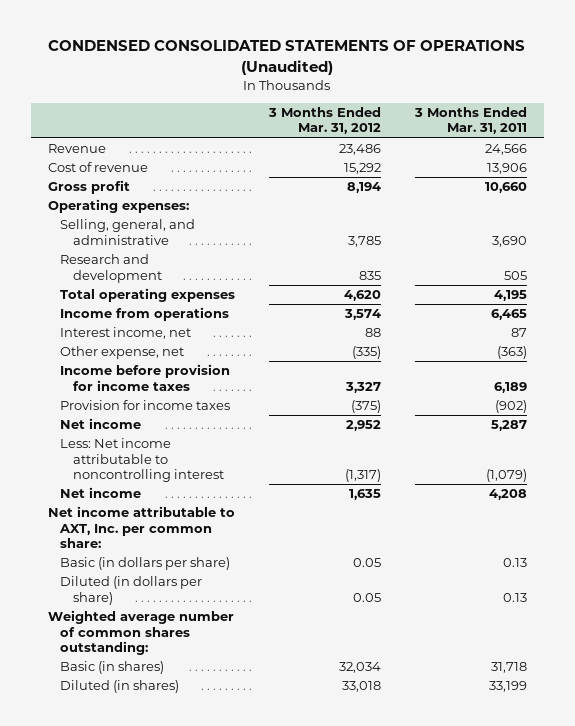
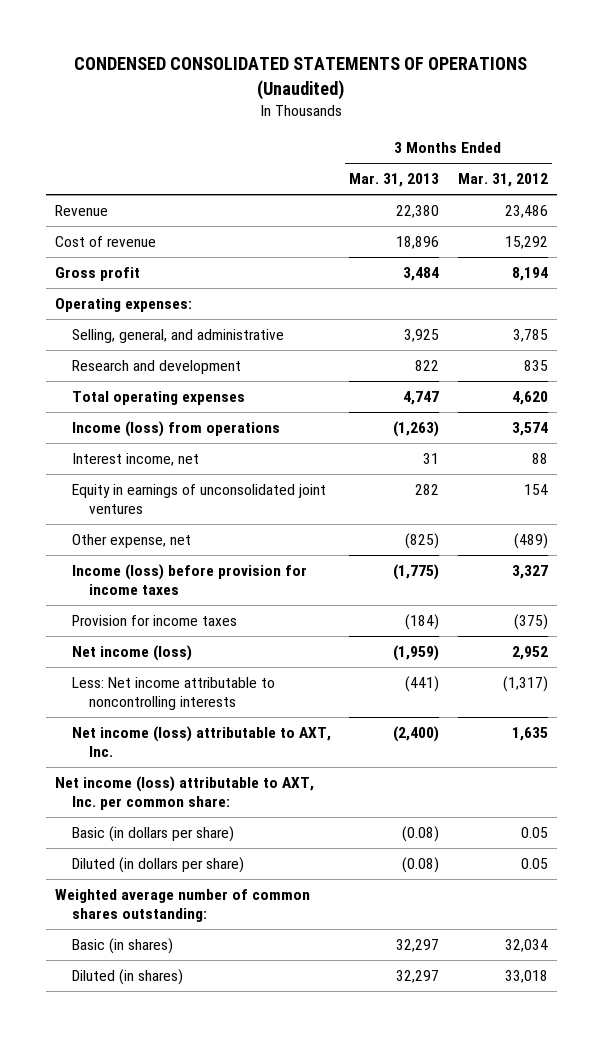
- | 3 Months Ended Mar. 31, 2012 | 3 Months Ended Mar. 31, 2011
+ | 3 Months Ended Mar. 31, 2013 | 3 Months Ended Mar. 31, 2012
- Income from operations | 3,574 | 6,465
+ Income (loss) from operations | (1,263) | 3,574
- Other expense, net | (335) | (363)
- Income before provision for income taxes | 3,327 | 6,189
+ Equity in earnings of unconsolidated joint ventures | 282 | 154
+ Other expense, net | (825) | (489)
+ Income (loss) before provision for income taxes | (1,775) | 3,327
- Net income | 2,952 | 5,287
- Less: Net income attributable to noncontrolling interest | (1,317) | (1,079)
- Net income | 1,635 | 4,208
- Net income attributable to AXT, Inc. per common share:
+ Net income (loss) | (1,959) | 2,952
+ Less: Net income attributable to noncontrolling interests | (441) | (1,317)
+ Net income (loss) attributable to AXT, Inc. | (2,400) | 1,635
+ Net income (loss) attributable to AXT, Inc. per common share:

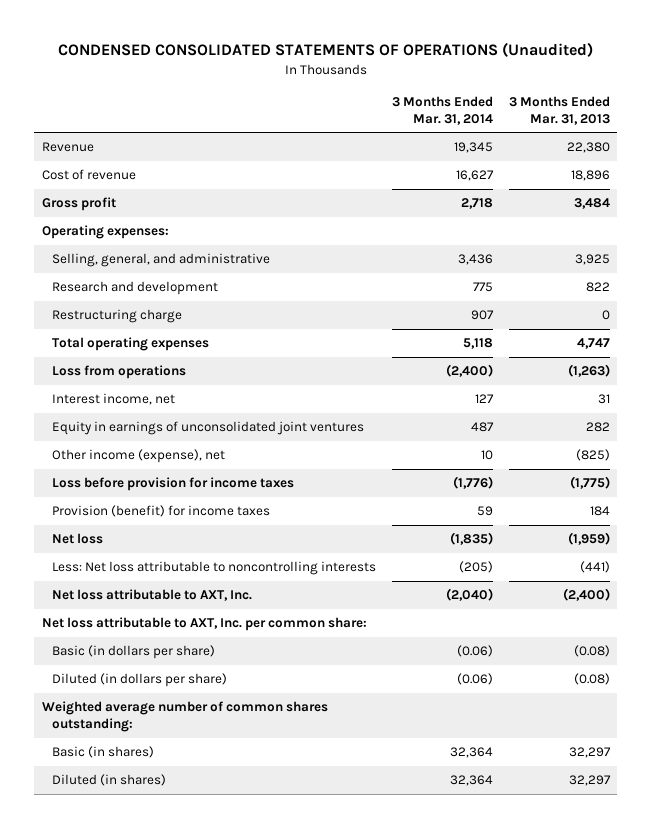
- | 3 Months Ended Mar. 31, 2013 | 3 Months Ended Mar. 31, 2012
+ | 3 Months Ended Mar. 31, 2014 | 3 Months Ended Mar. 31, 2013
+ Restructuring charge | 907 | 0
- Income (loss) from operations | (1,263) | 3,574
+ Loss from operations | (2,400) | (1,263)
- Other expense, net | (825) | (489)
- Income (loss) before provision for income taxes | (1,775) | 3,327
- Provision for income taxes | (184) | (375)
- Net income (loss) | (1,959) | 2,952
- Less: Net income attributable to noncontrolling interests | (441) | (1,317)
- Net income (loss) attributable to AXT, Inc. | (2,400) | 1,635
- Net income (loss) attributable to AXT, Inc. per common share:
+ Other income (expense), net | 10 | (825)
+ Loss before provision for income taxes | (1,776) | (1,775)
+ Provision (benefit) for income taxes | 59 | 184
+ Net loss | (1,835) | (1,959)
+ Less: Net loss attributable to noncontrolling interests | (205) | (441)
+ Net loss attributable to AXT, Inc. | (2,040) | (2,400)
+ Net loss attributable to AXT, Inc. per common share:

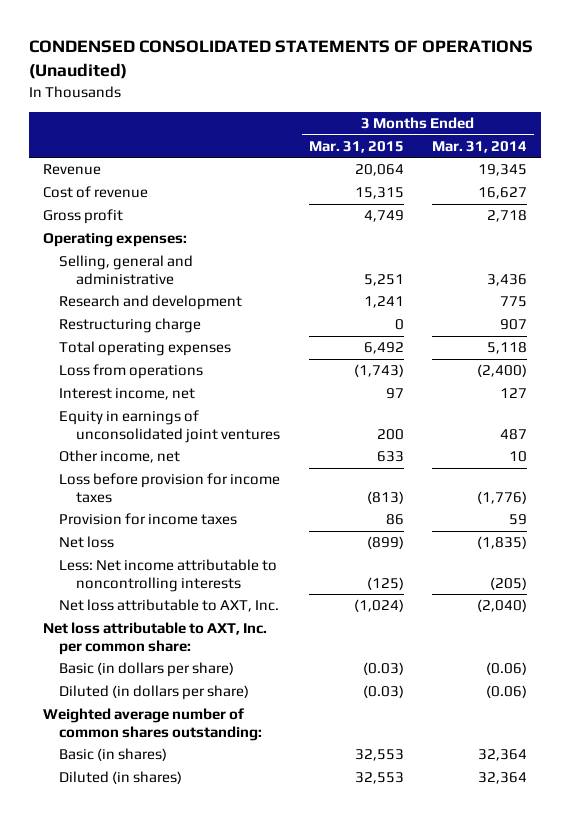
- | 3 Months Ended Mar. 31, 2014 | 3 Months Ended Mar. 31, 2013
+ | 3 Months Ended Mar. 31, 2015 | 3 Months Ended Mar. 31, 2014
- Selling, general, and administrative | 3,436 | 3,925
+ Selling, general and administrative | 5,251 | 3,436
- Other income (expense), net | 10 | (825)
+ Other income, net | 633 | 10
- Provision (benefit) for income taxes | 59 | 184
+ Provision for income taxes | 86 | 59
- Less: Net loss attributable to noncontrolling interests | (205) | (441)
+ Less: Net income attributable to noncontrolling interests | (125) | (205)

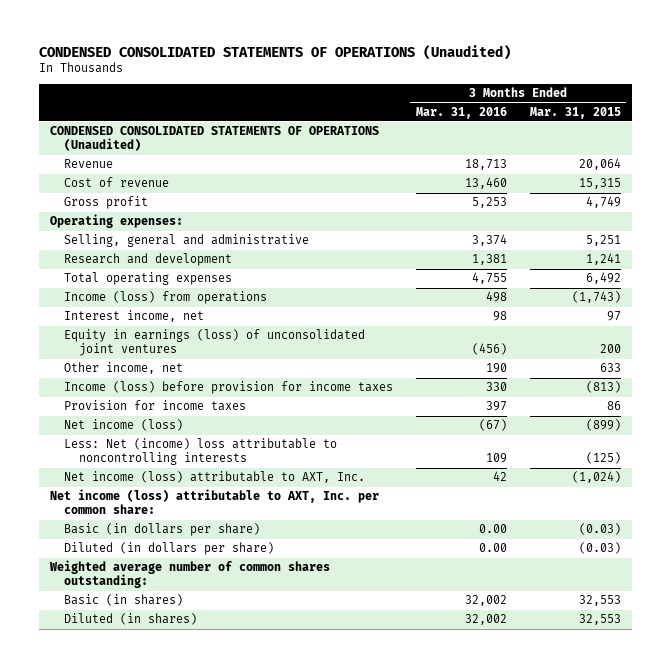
- | 3 Months Ended Mar. 31, 2015 | 3 Months Ended Mar. 31, 2014
+ | 3 Months Ended Mar. 31, 2016 | 3 Months Ended Mar. 31, 2015
+ CONDENSED CONSOLIDATED STATEMENTS OF OPERATIONS (Unaudited)
- Restructuring charge | 0 | 907
- Loss from operations | (1,743) | (2,400)
+ Income (loss) from operations | 498 | (1,743)
- Equity in earnings of unconsolidated joint ventures | 200 | 487
+ Equity in earnings (loss) of unconsolidated joint ventures | (456) | 200
- Loss before provision for income taxes | (813) | (1,776)
+ Income (loss) before provision for income taxes | 330 | (813)
- Net loss | (899) | (1,835)
- Less: Net income attributable to noncontrolling interests | (125) | (205)
- Net loss attributable to AXT, Inc. | (1,024) | (2,040)
- Net loss attributable to AXT, Inc. per common share:
+ Net income (loss) | (67) | (899)
+ Less: Net (income) loss attributable to noncontrolling interests | 109 | (125)
+ Net income (loss) attributable to AXT, Inc. | 42 | (1,024)
+ Net income (loss) attributable to AXT, Inc. per common share:

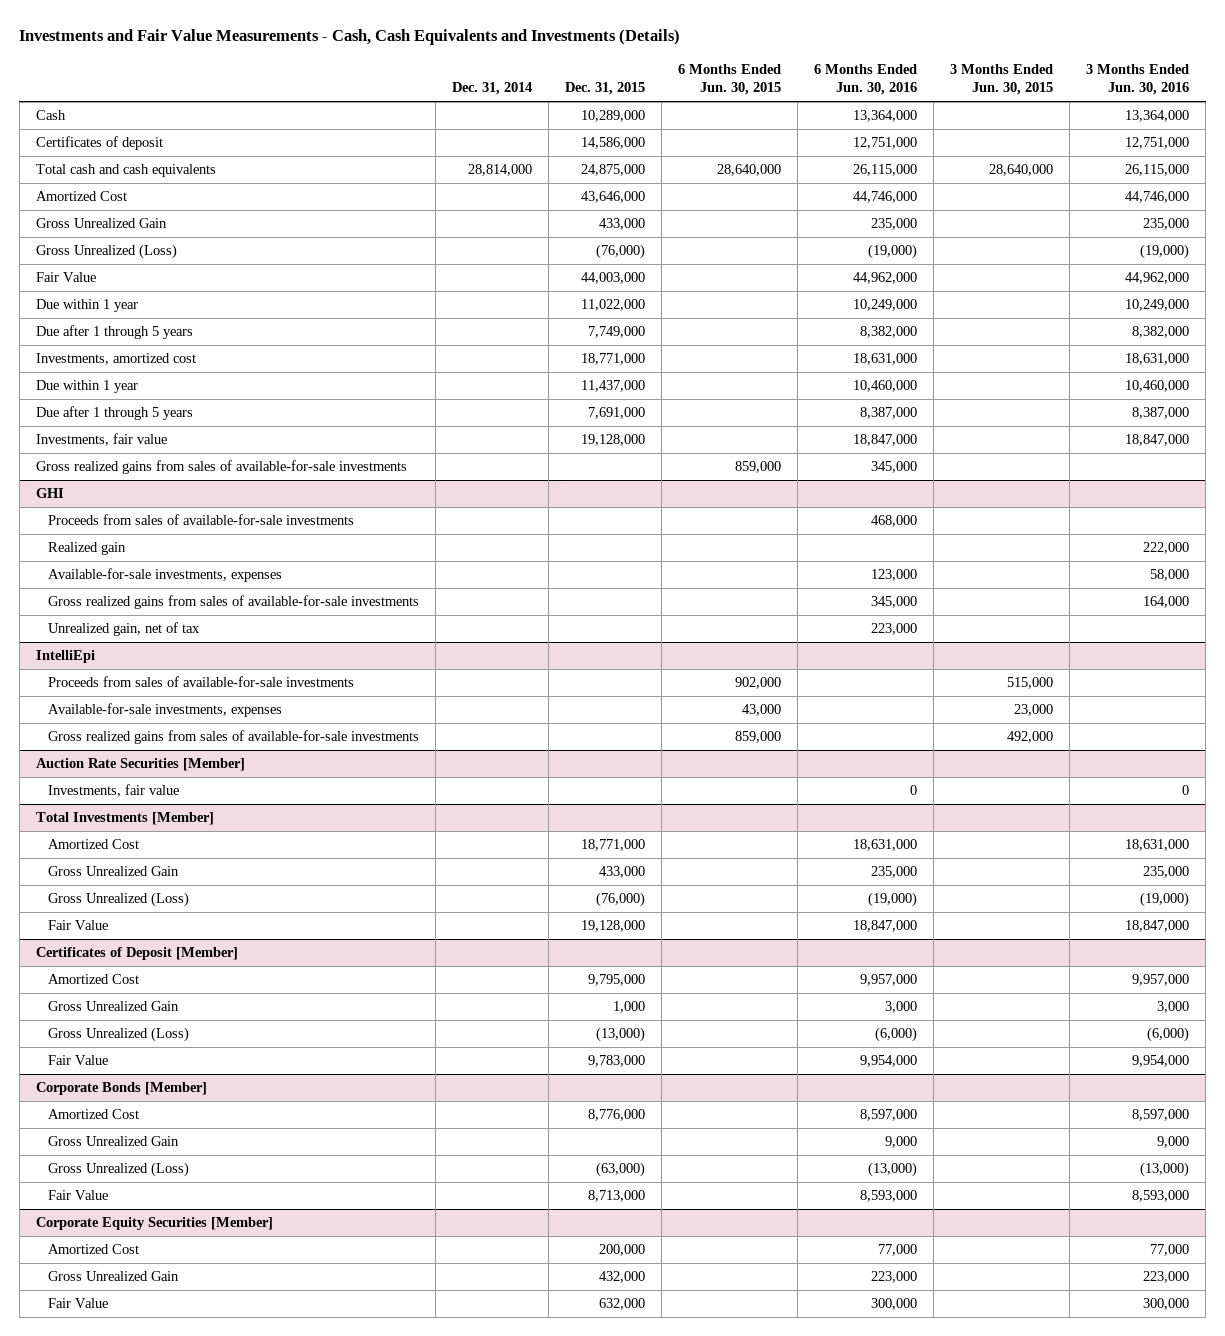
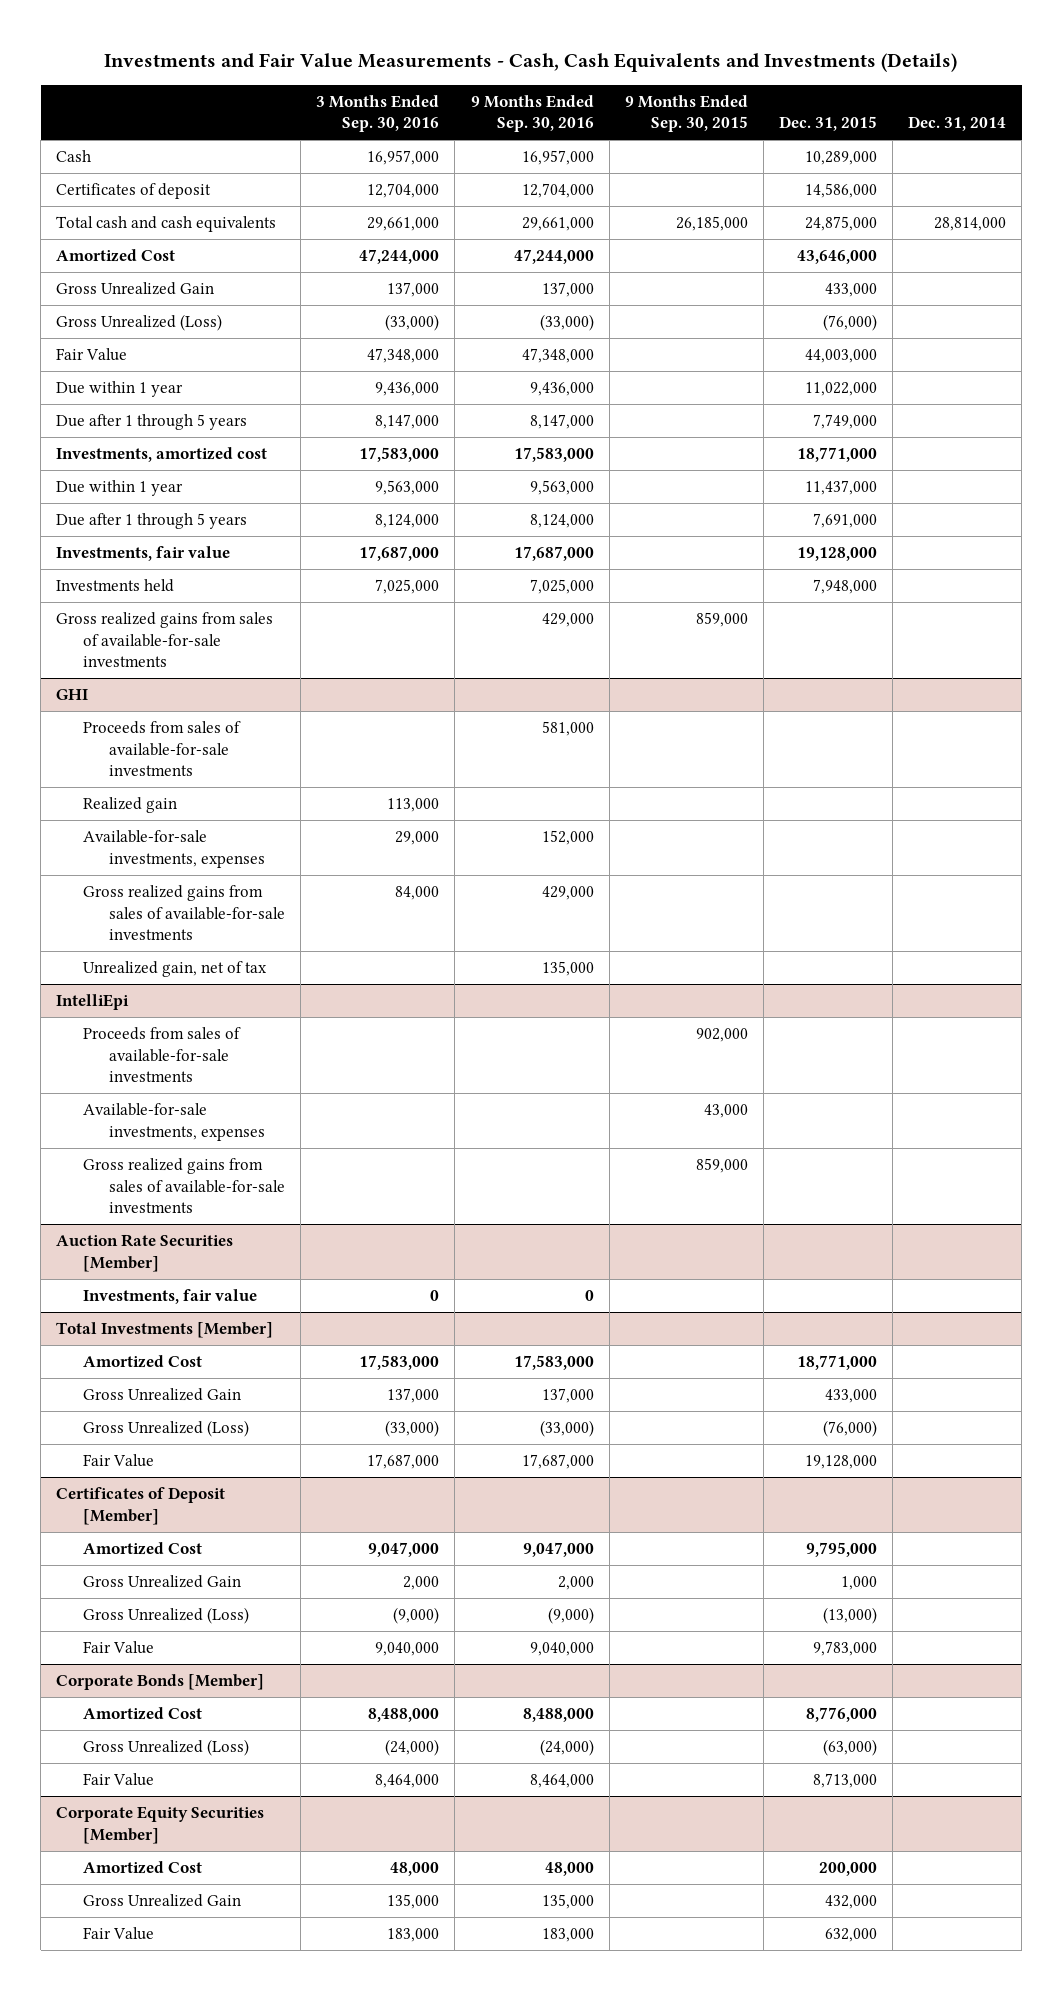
- | Dec. 31, 2014 | Dec. 31, 2015 | 6 Months Ended Jun. 30, 2015 | 6 Months Ended Jun. 30, 2016 | 3 Months Ended Jun. 30, 2015 | 3 Months Ended Jun. 30, 2016
+ | 3 Months Ended Sep. 30, 2016 | 9 Months Ended Sep. 30, 2016 | 9 Months Ended Sep. 30, 2015 | Dec. 31, 2015 | Dec. 31, 2014
+ Investments held | 7,025,000 | 7,025,000 | | 7,948,000 |
@ Corporate Bonds [Member]
- Gross Unrealized Gain | | | | 9,000 | | 9,000

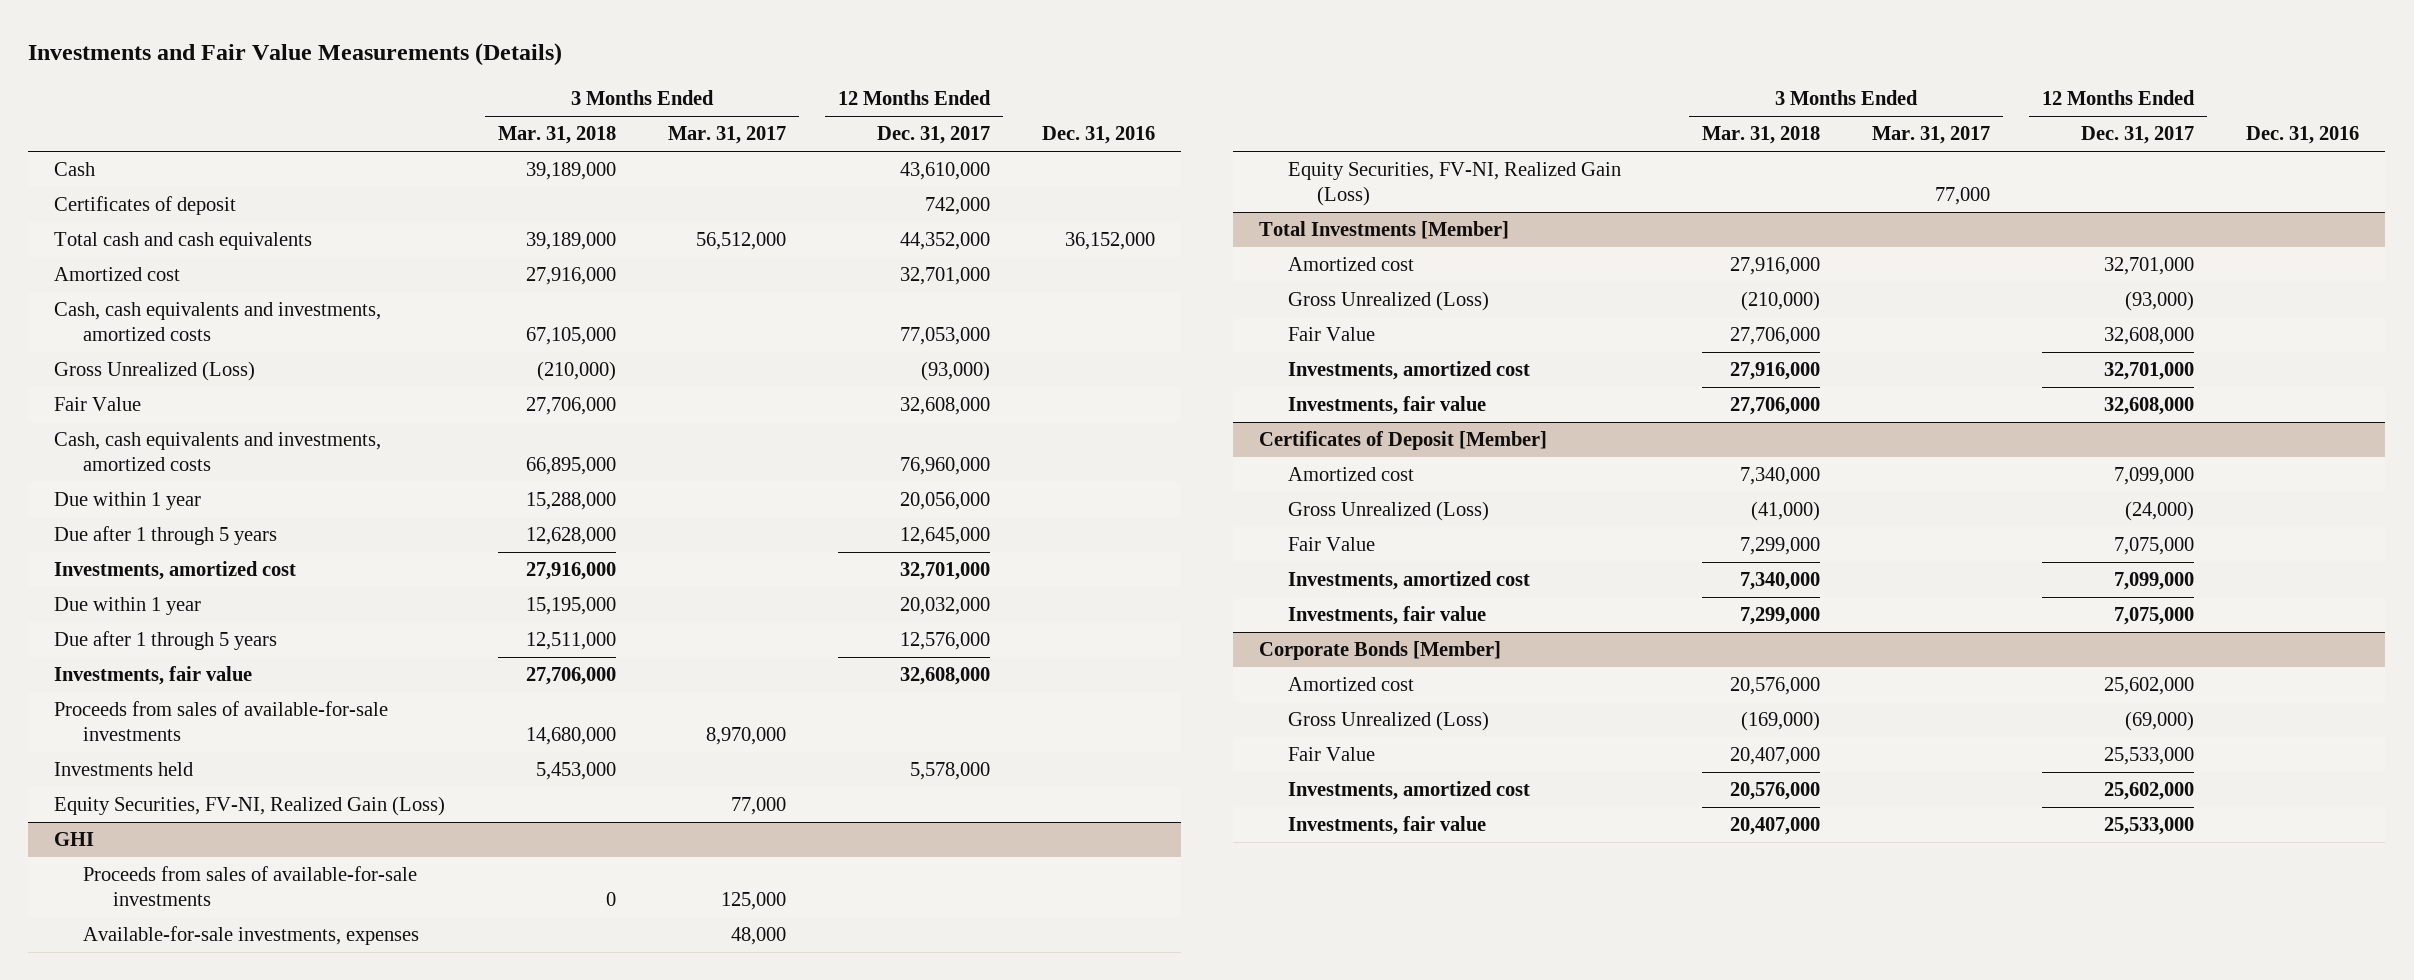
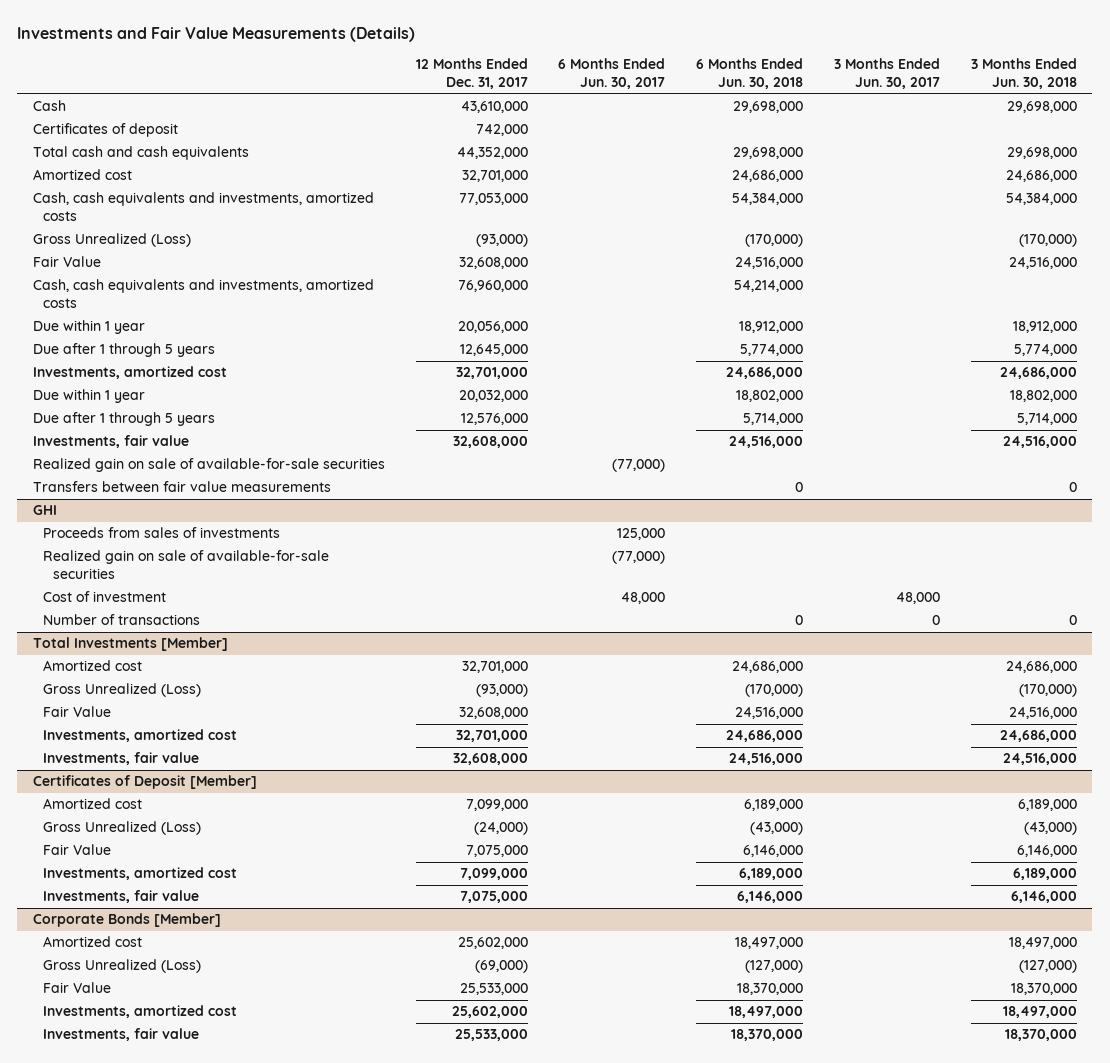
- | 3 Months Ended Mar. 31, 2018 | 3 Months Ended Mar. 31, 2017 | 12 Months Ended Dec. 31, 2017 | Dec. 31, 2016
+ | 12 Months Ended Dec. 31, 2017 | 6 Months Ended Jun. 30, 2017 | 6 Months Ended Jun. 30, 2018 | 3 Months Ended Jun. 30, 2017 | 3 Months Ended Jun. 30, 2018
- Proceeds from sales of available-for-sale investments | 14,680,000 | 8,970,000 | |
- Investments held | 5,453,000 | | 5,578,000 |
- Equity Securities, FV-NI, Realized Gain (Loss) | | 77,000 | |
+ Realized gain on sale of available-for-sale securities | | (77,000) | | |
+ Transfers between fair value measurements | | | 0 | | 0
@ GHI
- Proceeds from sales of available-for-sale investments | 0 | 125,000 | |
- Available-for-sale investments, expenses | | 48,000 | |
- Equity Securities, FV-NI, Realized Gain (Loss) | | 77,000 | |
+ Proceeds from sales of investments | | 125,000 | | |
+ Realized gain on sale of available-for-sale securities | | (77,000) | | |
+ Cost of investment | | 48,000 | | 48,000 |
+ Number of transactions | | | 0 | 0 | 0

